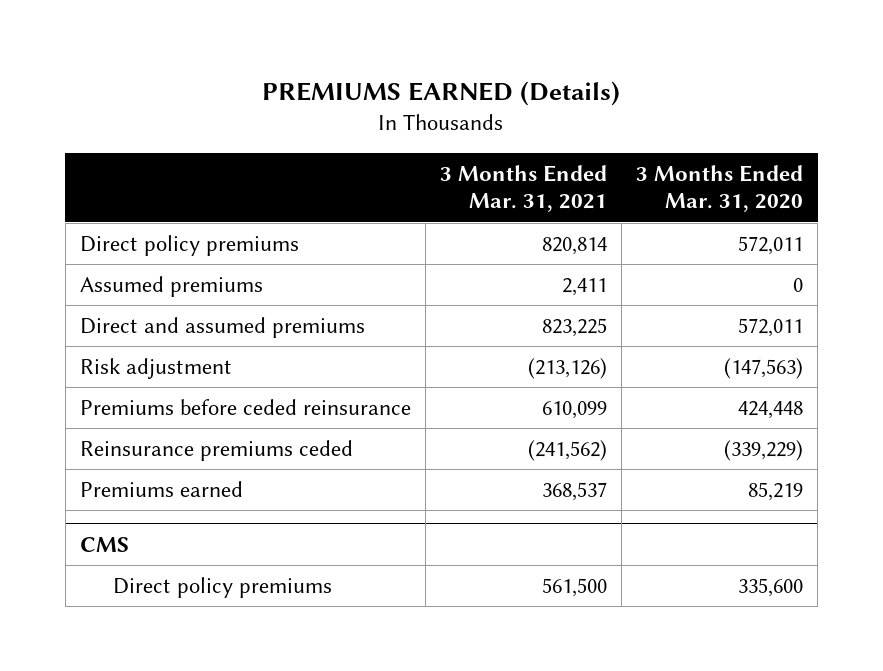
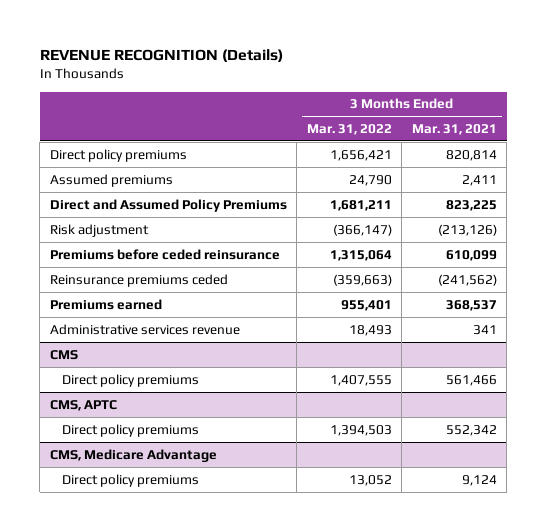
- PREMIUMS EARNED (Details)
+ REVENUE RECOGNITION (Details)
- | 3 Months Ended Mar. 31, 2021 | 3 Months Ended Mar. 31, 2020
+ | 3 Months Ended Mar. 31, 2022 | 3 Months Ended Mar. 31, 2021
- Direct and assumed premiums | 823,225 | 572,011
+ Direct and Assumed Policy Premiums | 1,681,211 | 823,225
+ Administrative services revenue | 18,493 | 341
@ CMS
- Direct policy premiums | 561,500 | 335,600
+ Direct policy premiums | 1,407,555 | 561,466
+ CMS, APTC
+ Direct policy premiums | 1,394,503 | 552,342
+ CMS, Medicare Advantage
+ Direct policy premiums | 13,052 | 9,124

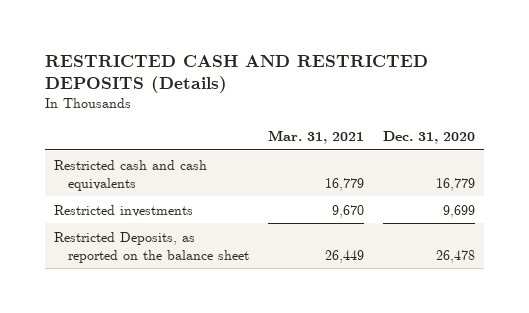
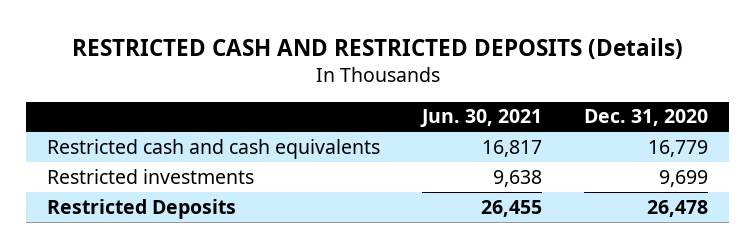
- | Mar. 31, 2021 | Dec. 31, 2020
+ | Jun. 30, 2021 | Dec. 31, 2020
- Restricted Deposits, as reported on the balance sheet | 26,449 | 26,478
+ Restricted Deposits | 26,455 | 26,478

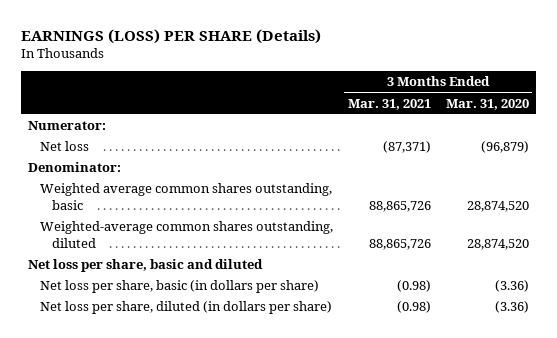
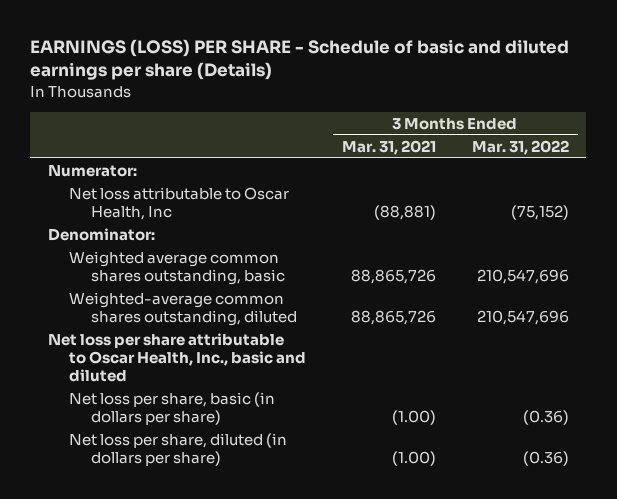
- EARNINGS (LOSS) PER SHARE (Details)
+ EARNINGS (LOSS) PER SHARE - Schedule of basic and diluted earnings per share (Details)
- | 3 Months Ended Mar. 31, 2021 | 3 Months Ended Mar. 31, 2020
+ | 3 Months Ended Mar. 31, 2021 | 3 Months Ended Mar. 31, 2022
- Net loss | (87,371) | (96,879)
+ Net loss attributable to Oscar Health, Inc | (88,881) | (75,152)
- Net loss per share, basic and diluted
- Net loss per share, basic (in dollars per share) | (0.98) | (3.36)
- Net loss per share, diluted (in dollars per share) | (0.98) | (3.36)
+ Net loss per share attributable to Oscar Health, Inc., basic and diluted
+ Net loss per share, basic (in dollars per share) | (1.00) | (0.36)
+ Net loss per share, diluted (in dollars per share) | (1.00) | (0.36)

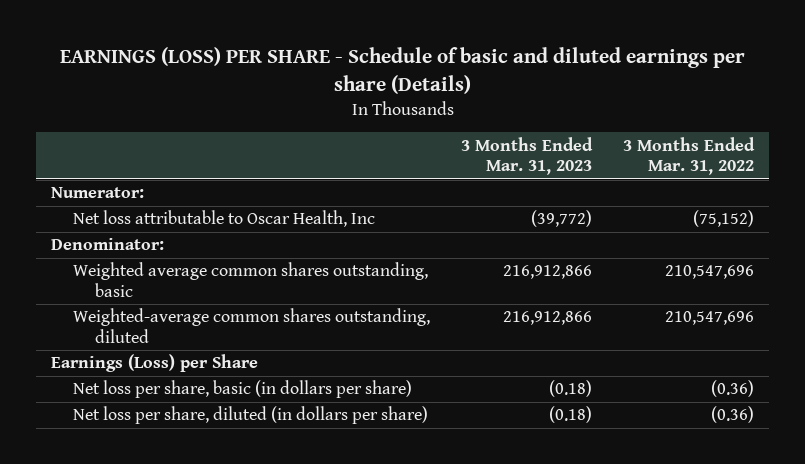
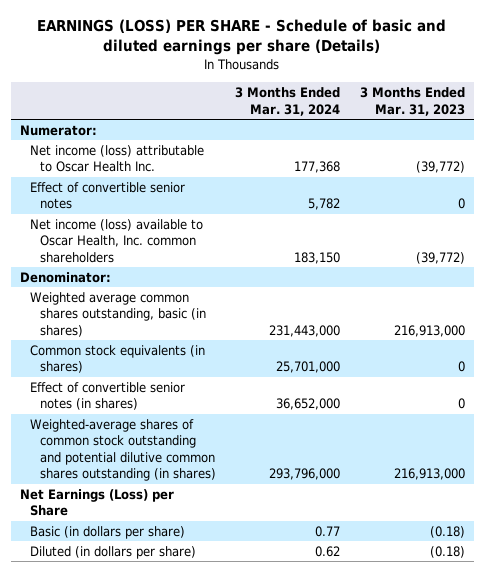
- | 3 Months Ended Mar. 31, 2023 | 3 Months Ended Mar. 31, 2022
+ | 3 Months Ended Mar. 31, 2024 | 3 Months Ended Mar. 31, 2023
- Net loss attributable to Oscar Health, Inc | (39,772) | (75,152)
+ Net income (loss) attributable to Oscar Health Inc. | 177,368 | (39,772)
+ Effect of convertible senior notes | 5,782 | 0
+ Net income (loss) available to Oscar Health, Inc. common shareholders | 183,150 | (39,772)
- Weighted average common shares outstanding, basic | 216,912,866 | 210,547,696
- Weighted-average common shares outstanding, diluted | 216,912,866 | 210,547,696
- Earnings (Loss) per Share
- Net loss per share, basic (in dollars per share) | (0.18) | (0.36)
- Net loss per share, diluted (in dollars per share) | (0.18) | (0.36)
+ Weighted average common shares outstanding, basic (in shares) | 231,443,000 | 216,913,000
+ Common stock equivalents (in shares) | 25,701,000 | 0
+ Effect of convertible senior notes (in shares) | 36,652,000 | 0
+ Weighted-average shares of common stock outstanding and potential dilutive common shares outstanding (in shares) | 293,796,000 | 216,913,000
+ Net Earnings (Loss) per Share
+ Basic (in dollars per share) | 0.77 | (0.18)
+ Diluted (in dollars per share) | 0.62 | (0.18)

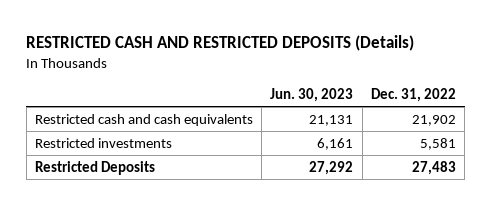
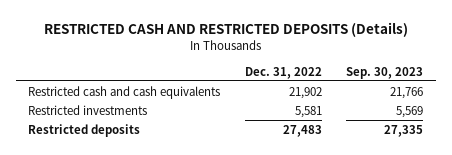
- | Jun. 30, 2023 | Dec. 31, 2022
+ | Dec. 31, 2022 | Sep. 30, 2023
- Restricted Deposits | 27,292 | 27,483
+ Restricted deposits | 27,483 | 27,335

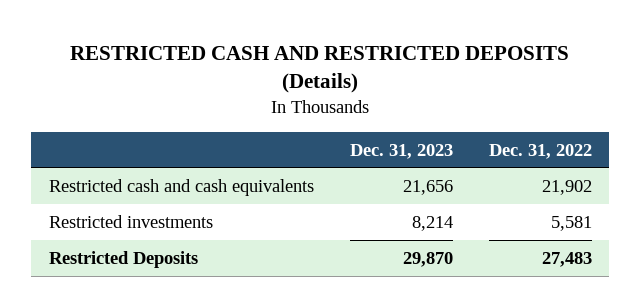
- | Dec. 31, 2022 | Sep. 30, 2023
+ | Dec. 31, 2023 | Dec. 31, 2022
- Restricted deposits | 27,483 | 27,335
+ Restricted Deposits | 29,870 | 27,483

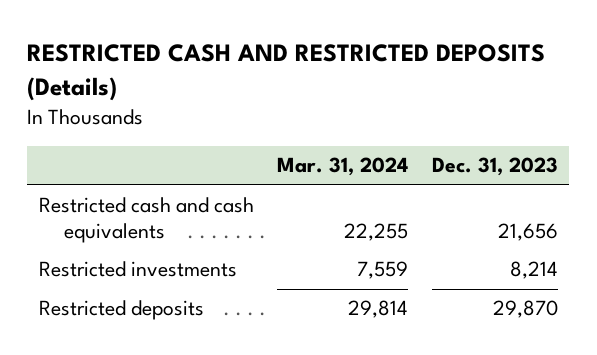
- | Dec. 31, 2023 | Dec. 31, 2022
+ | Mar. 31, 2024 | Dec. 31, 2023
- Restricted Deposits | 29,870 | 27,483
+ Restricted deposits | 29,814 | 29,870

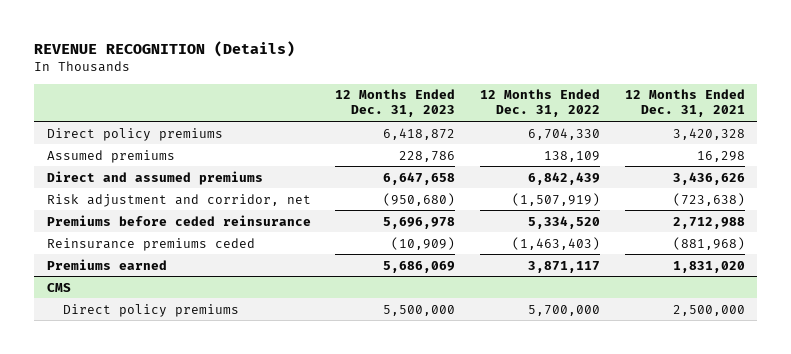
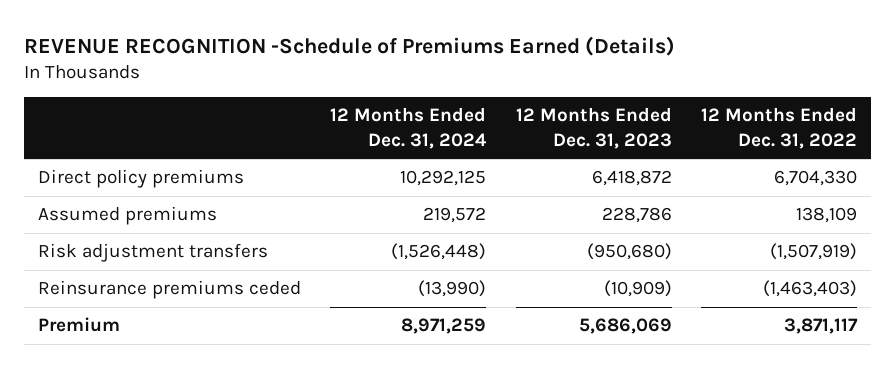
- REVENUE RECOGNITION (Details)
+ REVENUE RECOGNITION -Schedule of Premiums Earned (Details)
- | 12 Months Ended Dec. 31, 2023 | 12 Months Ended Dec. 31, 2022 | 12 Months Ended Dec. 31, 2021
+ | 12 Months Ended Dec. 31, 2024 | 12 Months Ended Dec. 31, 2023 | 12 Months Ended Dec. 31, 2022
- Direct and assumed premiums | 6,647,658 | 6,842,439 | 3,436,626
- Risk adjustment and corridor, net | (950,680) | (1,507,919) | (723,638)
- Premiums before ceded reinsurance | 5,696,978 | 5,334,520 | 2,712,988
+ Risk adjustment transfers | (1,526,448) | (950,680) | (1,507,919)
- Premiums earned | 5,686,069 | 3,871,117 | 1,831,020
- CMS
- Direct policy premiums | 5,500,000 | 5,700,000 | 2,500,000
+ Premium | 8,971,259 | 5,686,069 | 3,871,117

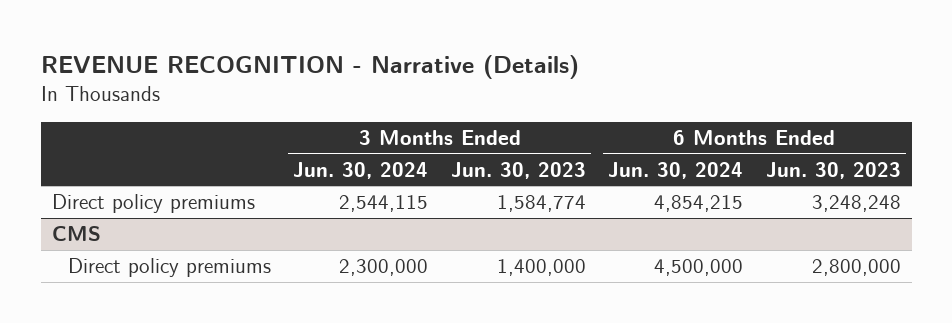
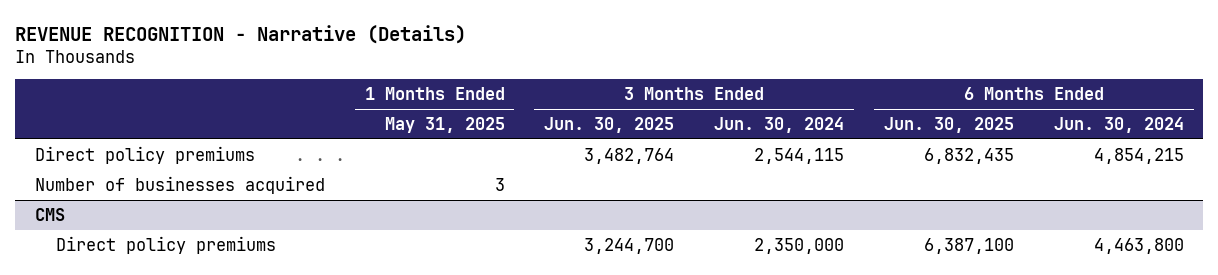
- | 3 Months Ended Jun. 30, 2024 | 3 Months Ended Jun. 30, 2023 | 6 Months Ended Jun. 30, 2024 | 6 Months Ended Jun. 30, 2023
+ | 1 Months Ended May 31, 2025 | 3 Months Ended Jun. 30, 2025 | 3 Months Ended Jun. 30, 2024 | 6 Months Ended Jun. 30, 2025 | 6 Months Ended Jun. 30, 2024
+ Number of businesses acquired | 3 | | | |
@ CMS
- Direct policy premiums | 2,300,000 | 1,400,000 | 4,500,000 | 2,800,000
+ Direct policy premiums | | 3,244,700 | 2,350,000 | 6,387,100 | 4,463,800

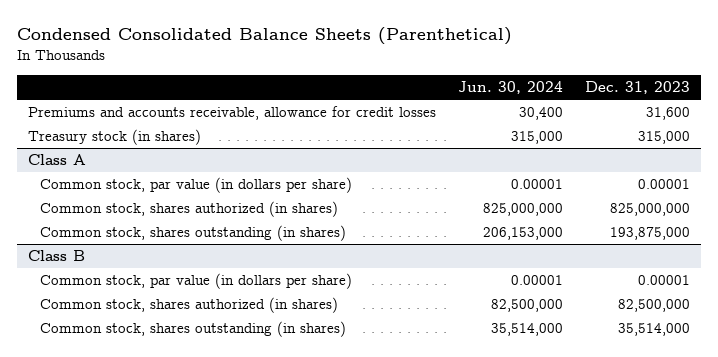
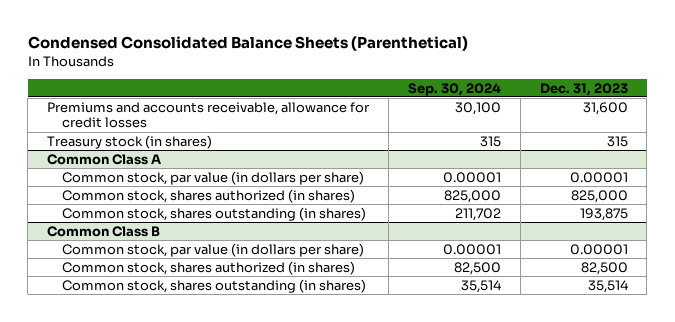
- | Jun. 30, 2024 | Dec. 31, 2023
+ | Sep. 30, 2024 | Dec. 31, 2023
- Treasury stock (in shares) | 315,000 | 315,000
- Class A
+ Treasury stock (in shares) | 315 | 315
+ Common Class A
- Common stock, shares authorized (in shares) | 825,000,000 | 825,000,000
- Common stock, shares outstanding (in shares) | 206,153,000 | 193,875,000
- Class B
+ Common stock, shares authorized (in shares) | 825,000 | 825,000
+ Common stock, shares outstanding (in shares) | 211,702 | 193,875
+ Common Class B
- Common stock, shares authorized (in shares) | 82,500,000 | 82,500,000
- Common stock, shares outstanding (in shares) | 35,514,000 | 35,514,000
+ Common stock, shares authorized (in shares) | 82,500 | 82,500
+ Common stock, shares outstanding (in shares) | 35,514 | 35,514

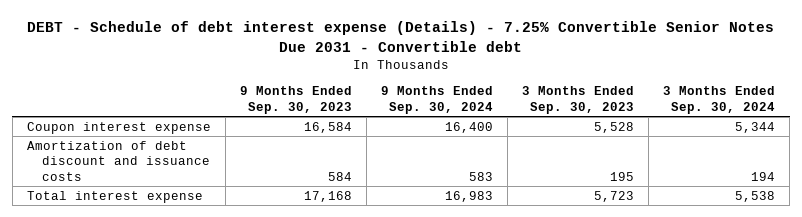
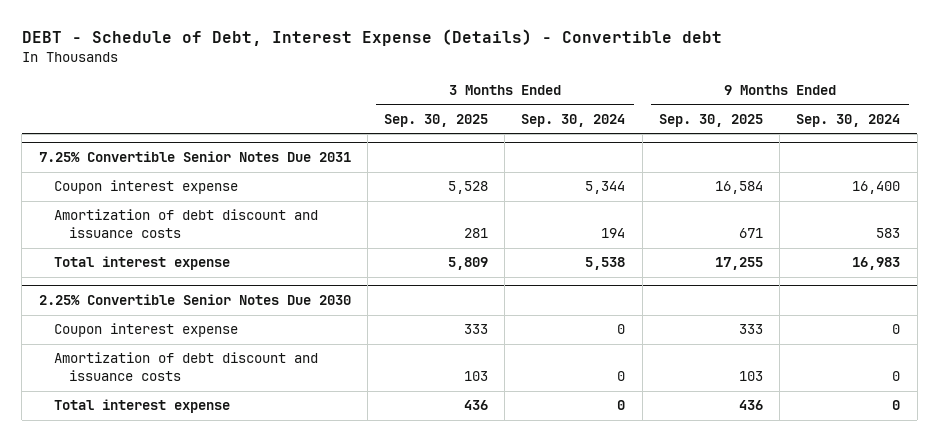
- DEBT - Schedule of debt interest expense (Details) - 7.25% Convertible Senior Notes Due 2031 - Convertible debt
+ DEBT - Schedule of Debt, Interest Expense (Details) - Convertible debt
- | 9 Months Ended Sep. 30, 2023 | 9 Months Ended Sep. 30, 2024 | 3 Months Ended Sep. 30, 2023 | 3 Months Ended Sep. 30, 2024
+ | 3 Months Ended Sep. 30, 2025 | 3 Months Ended Sep. 30, 2024 | 9 Months Ended Sep. 30, 2025 | 9 Months Ended Sep. 30, 2024
+ 7.25% Convertible Senior Notes Due 2031
+ 2.25% Convertible Senior Notes Due 2030
+ Coupon interest expense | 333 | 0 | 333 | 0
+ Amortization of debt discount and issuance costs | 103 | 0 | 103 | 0
+ Total interest expense | 436 | 0 | 436 | 0

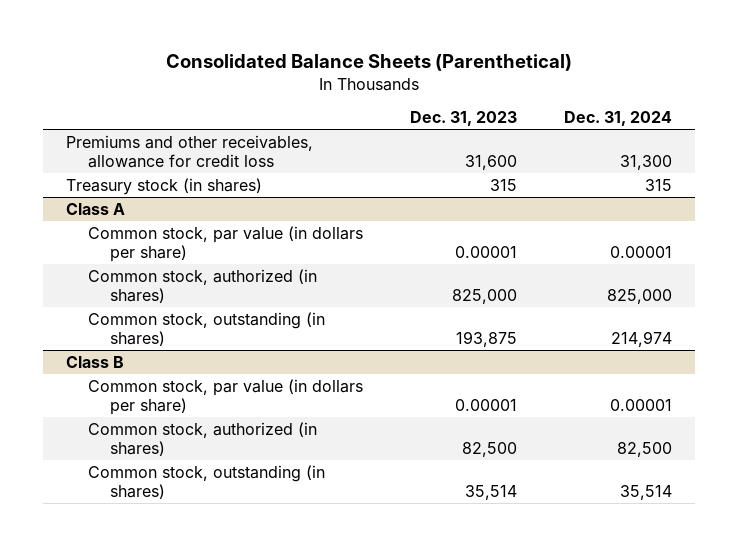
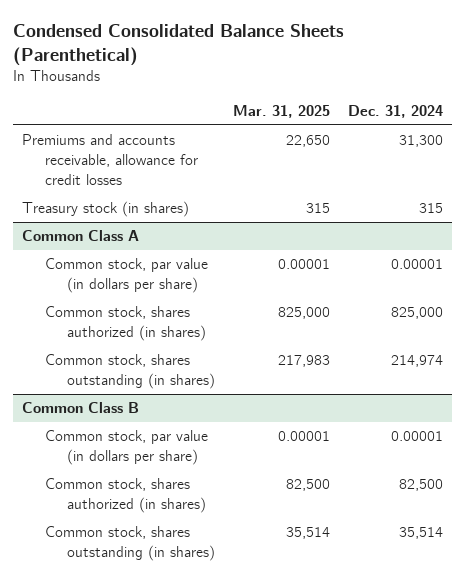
- Consolidated Balance Sheets (Parenthetical)
+ Condensed Consolidated Balance Sheets (Parenthetical)
- | Dec. 31, 2023 | Dec. 31, 2024
+ | Mar. 31, 2025 | Dec. 31, 2024
- Premiums and other receivables, allowance for credit loss | 31,600 | 31,300
+ Premiums and accounts receivable, allowance for credit losses | 22,650 | 31,300
- Class A
+ Common Class A
- Common stock, authorized (in shares) | 825,000 | 825,000
- Common stock, outstanding (in shares) | 193,875 | 214,974
- Class B
+ Common stock, shares authorized (in shares) | 825,000 | 825,000
+ Common stock, shares outstanding (in shares) | 217,983 | 214,974
+ Common Class B
- Common stock, authorized (in shares) | 82,500 | 82,500
- Common stock, outstanding (in shares) | 35,514 | 35,514
+ Common stock, shares authorized (in shares) | 82,500 | 82,500
+ Common stock, shares outstanding (in shares) | 35,514 | 35,514

